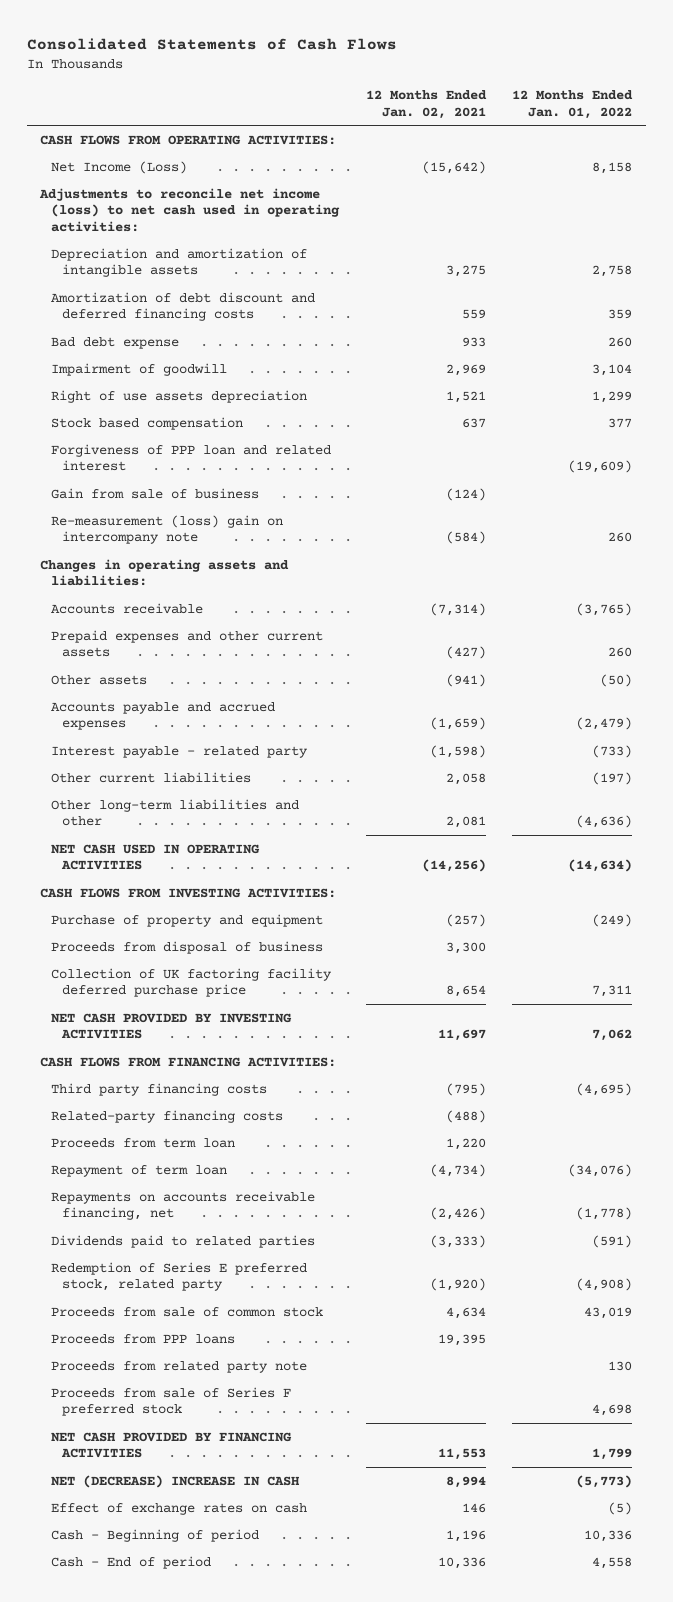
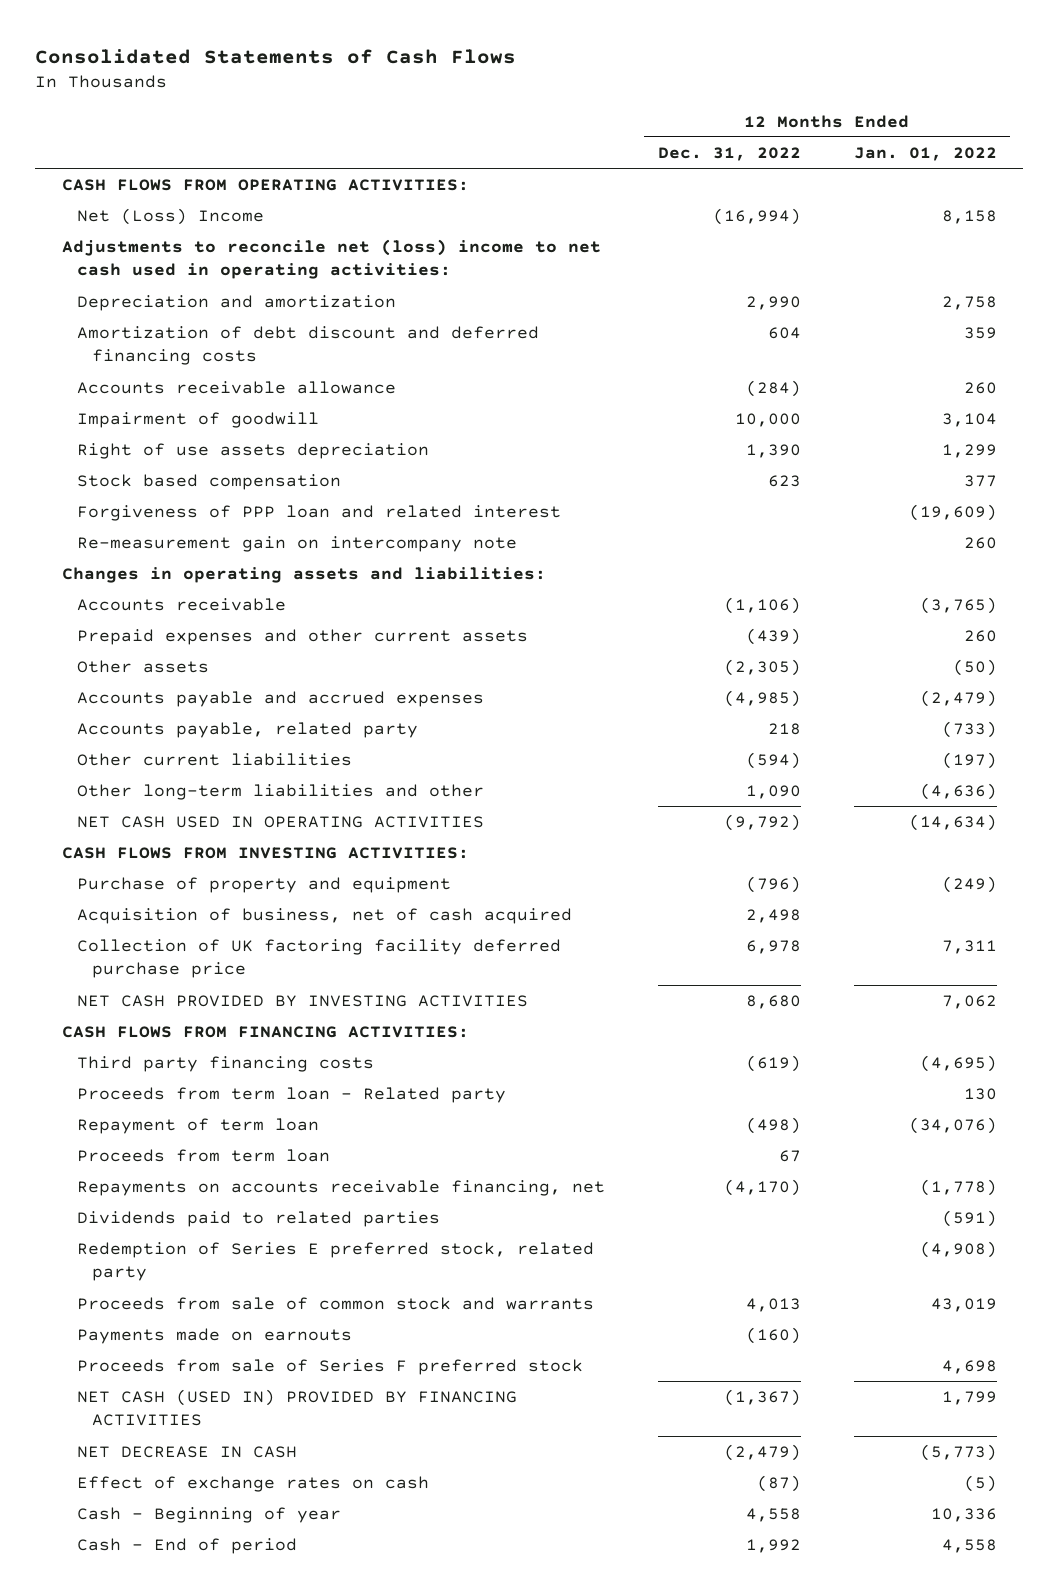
- | 12 Months Ended Jan. 02, 2021 | 12 Months Ended Jan. 01, 2022
+ | 12 Months Ended Dec. 31, 2022 | 12 Months Ended Jan. 01, 2022
- Net Income (Loss) | (15,642) | 8,158
- Adjustments to reconcile net income (loss) to net cash used in operating activities:
- Depreciation and amortization of intangible assets | 3,275 | 2,758
+ Net (Loss) Income | (16,994) | 8,158
+ Adjustments to reconcile net (loss) income to net cash used in operating activities:
+ Depreciation and amortization | 2,990 | 2,758
- Bad debt expense | 933 | 260
+ Accounts receivable allowance | (284) | 260
- Gain from sale of business | (124) |
- Re-measurement (loss) gain on intercompany note | (584) | 260
+ Re-measurement gain on intercompany note | | 260
- Interest payable - related party | (1,598) | (733)
+ Accounts payable, related party | 218 | (733)
- Proceeds from disposal of business | 3,300 |
+ Acquisition of business, net of cash acquired | 2,498 |
- Related-party financing costs | (488) |
+ Proceeds from term loan - Related party | | 130
moved down: Proceeds from term loan | 67 |
- Proceeds from sale of common stock | 4,634 | 43,019
- Proceeds from PPP loans | 19,395 |
- Proceeds from related party note | | 130
+ Proceeds from sale of common stock and warrants | 4,013 | 43,019
+ Payments made on earnouts | (160) |
- NET CASH PROVIDED BY FINANCING ACTIVITIES | 11,553 | 1,799
- NET (DECREASE) INCREASE IN CASH | 8,994 | (5,773)
+ NET CASH (USED IN) PROVIDED BY FINANCING ACTIVITIES | (1,367) | 1,799
+ NET DECREASE IN CASH | (2,479) | (5,773)
- Cash - Beginning of period | 1,196 | 10,336
+ Cash - Beginning of year | 4,558 | 10,336

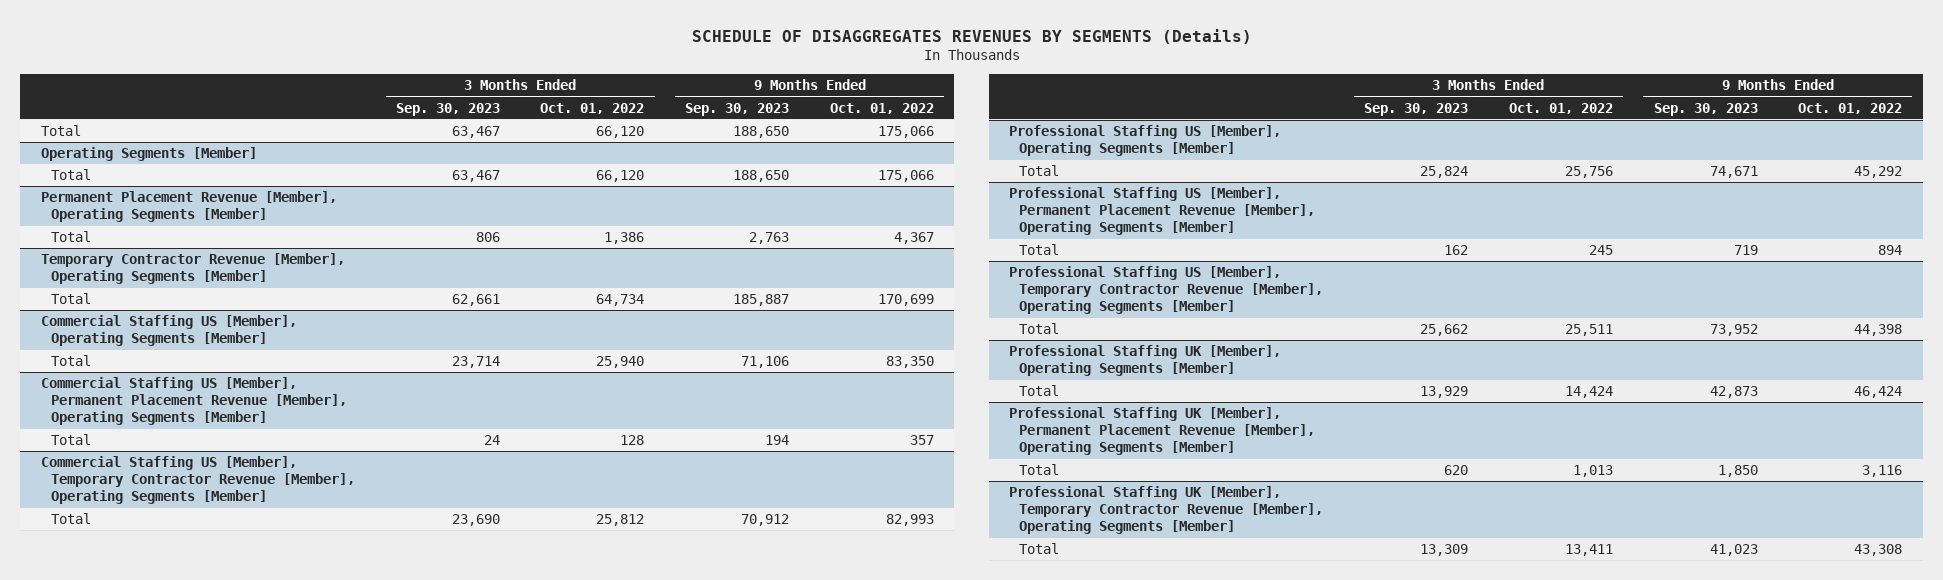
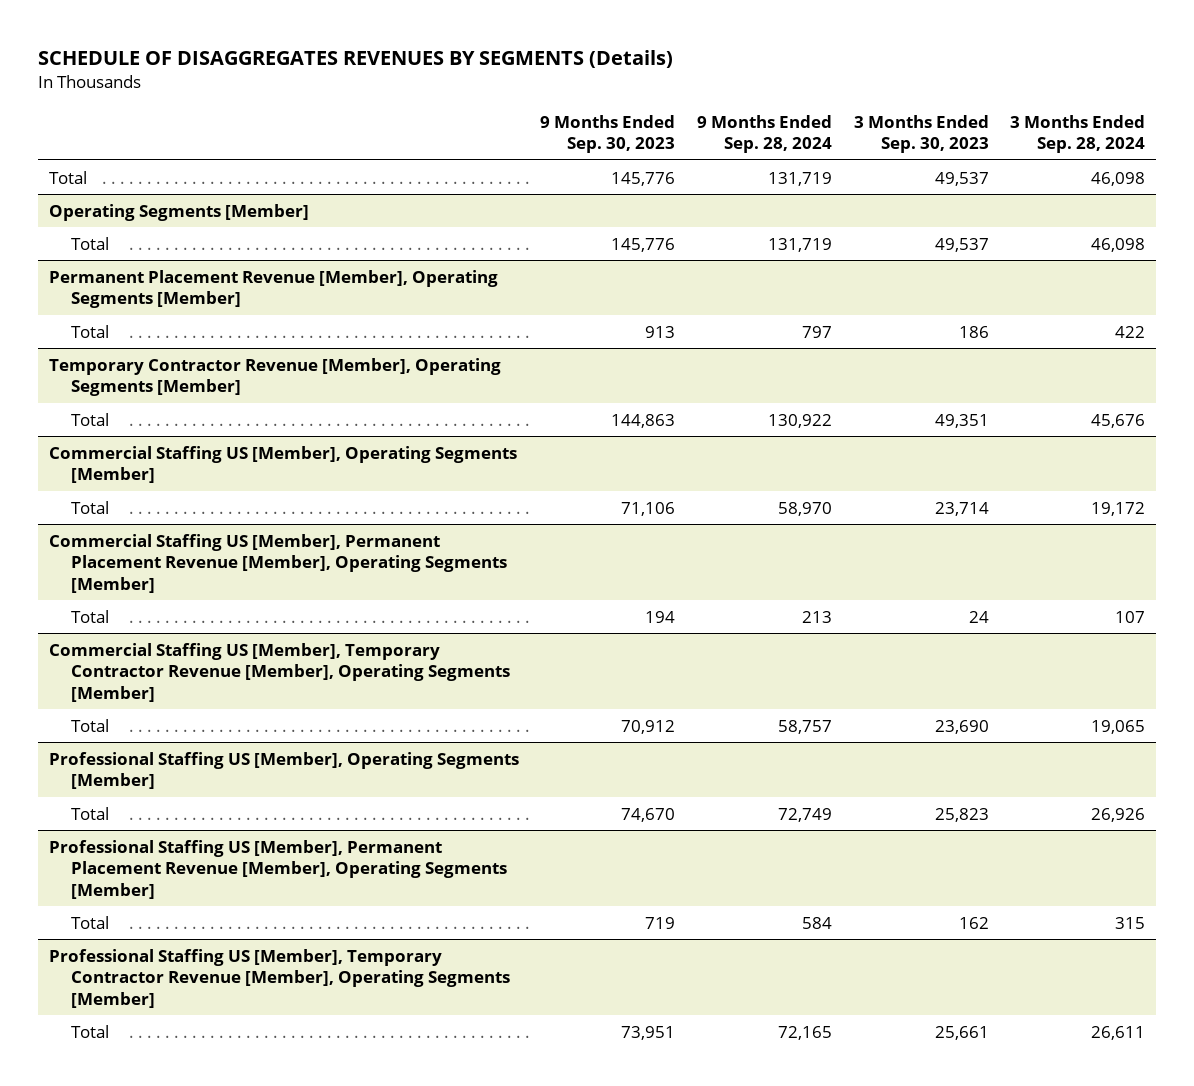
- | 3 Months Ended Sep. 30, 2023 | 3 Months Ended Oct. 01, 2022 | 9 Months Ended Sep. 30, 2023 | 9 Months Ended Oct. 01, 2022
+ | 9 Months Ended Sep. 30, 2023 | 9 Months Ended Sep. 28, 2024 | 3 Months Ended Sep. 30, 2023 | 3 Months Ended Sep. 28, 2024
- Total | 63,467 | 66,120 | 188,650 | 175,066
+ Total | 145,776 | 131,719 | 49,537 | 46,098
@ Operating Segments [Member]
- Total | 63,467 | 66,120 | 188,650 | 175,066
+ Total | 145,776 | 131,719 | 49,537 | 46,098
@ Permanent Placement Revenue [Member], Operating Segments [Member]
- Total | 806 | 1,386 | 2,763 | 4,367
+ Total | 913 | 797 | 186 | 422
@ Temporary Contractor Revenue [Member], Operating Segments [Member]
- Total | 62,661 | 64,734 | 185,887 | 170,699
+ Total | 144,863 | 130,922 | 49,351 | 45,676
@ Professional Staffing US [Member], Operating Segments [Member]
- Total | 25,824 | 25,756 | 74,671 | 45,292
+ Total | 74,670 | 72,749 | 25,823 | 26,926
@ Professional Staffing US [Member], Temporary Contractor Revenue [Member], Operating Segments [Member]
- Total | 25,662 | 25,511 | 73,952 | 44,398
- Professional Staffing UK [Member], Operating Segments [Member]
- Total | 13,929 | 14,424 | 42,873 | 46,424
- Professional Staffing UK [Member], Permanent Placement Revenue [Member], Operating Segments [Member]
- Total | 620 | 1,013 | 1,850 | 3,116
- Professional Staffing UK [Member], Temporary Contractor Revenue [Member], Operating Segments [Member]
- Total | 13,309 | 13,411 | 41,023 | 43,308
@ Professional Staffing US [Member], Temporary Contractor Revenue [Member], Operating Segments [Member]
+ Total | 73,951 | 72,165 | 25,661 | 26,611

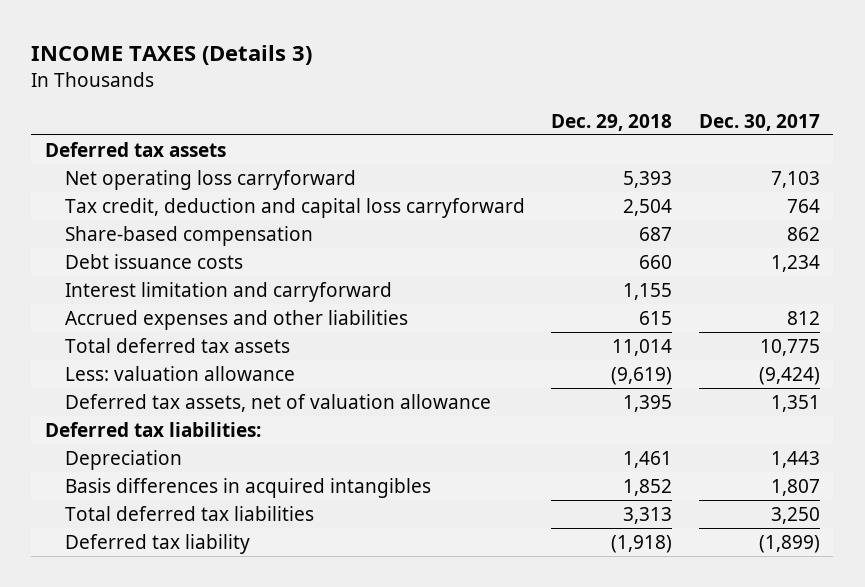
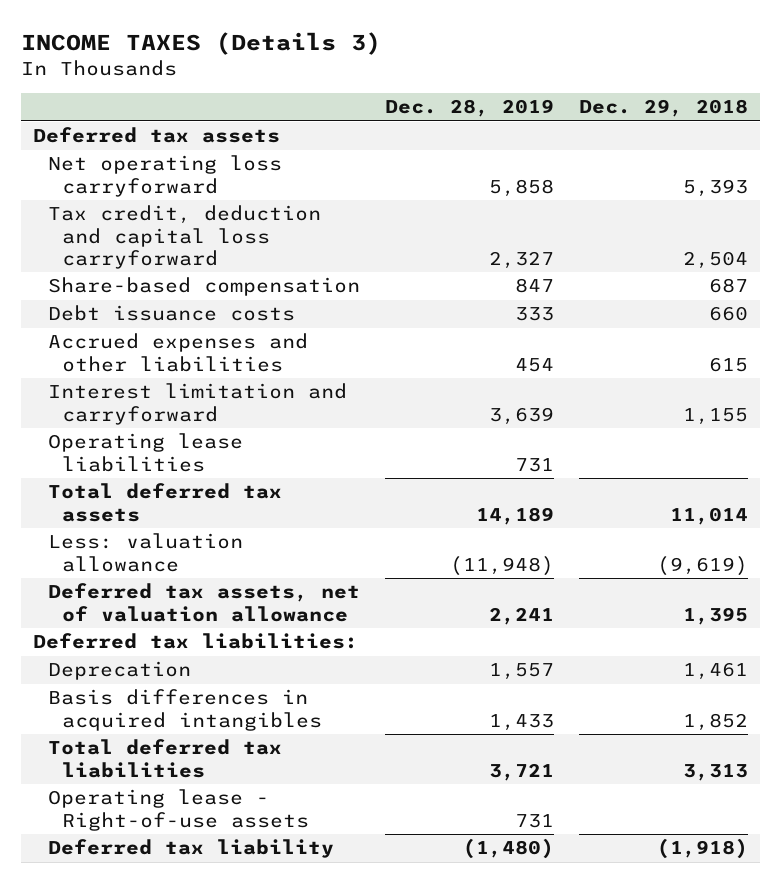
- | Dec. 29, 2018 | Dec. 30, 2017
+ | Dec. 28, 2019 | Dec. 29, 2018
moved down: Interest limitation and carryforward | 3,639 | 1,155
+ Operating lease liabilities | 731 |
- Depreciation | 1,461 | 1,443
+ Deprecation | 1,557 | 1,461
+ Operating lease - Right-of-use assets | 731 |

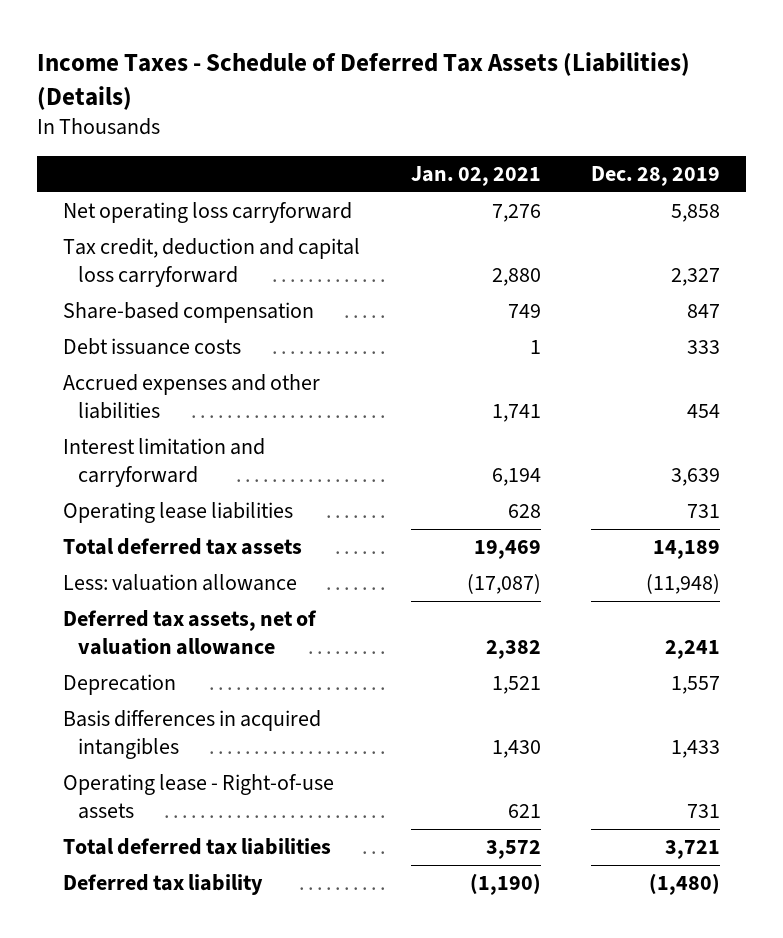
- INCOME TAXES (Details 3)
+ Income Taxes - Schedule of Deferred Tax Assets (Liabilities) (Details)
- | Dec. 28, 2019 | Dec. 29, 2018
+ | Jan. 02, 2021 | Dec. 28, 2019
- Deferred tax assets
- Deferred tax liabilities:
moved down: Total deferred tax liabilities | 3,572 | 3,721

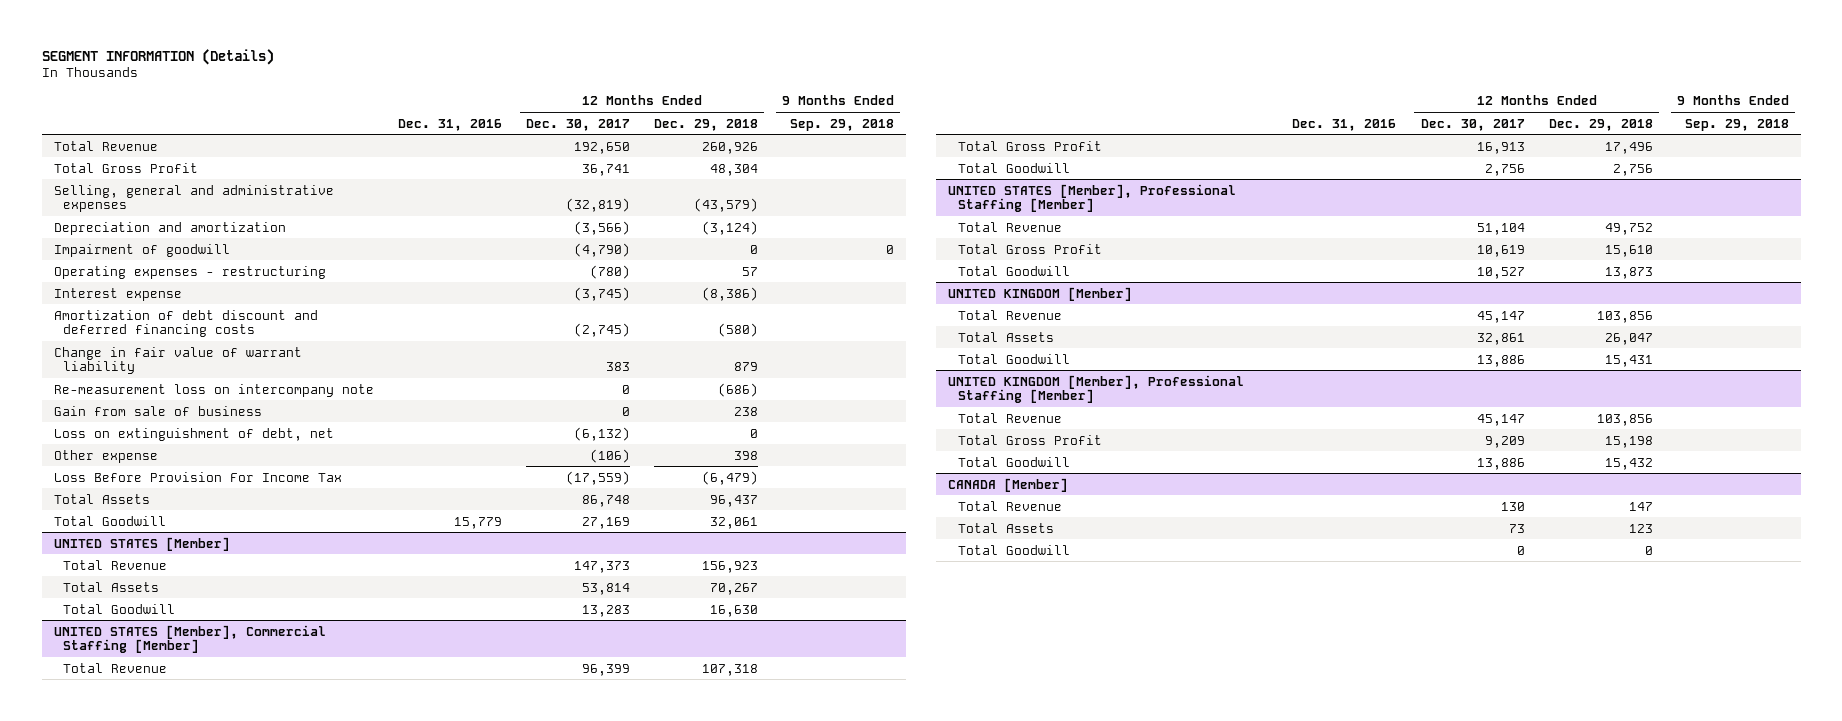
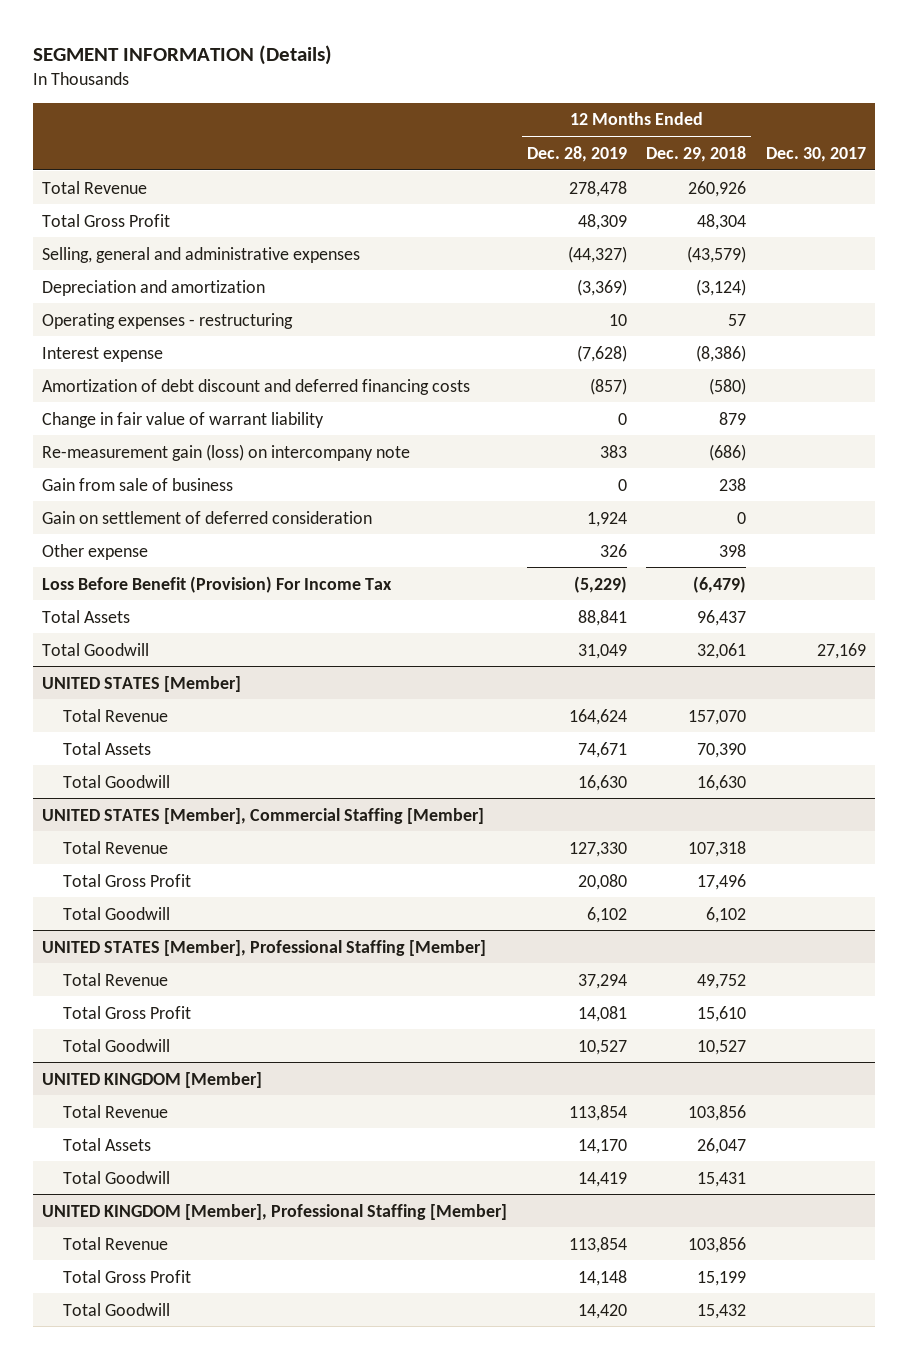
- | Dec. 31, 2016 | 12 Months Ended Dec. 30, 2017 | 12 Months Ended Dec. 29, 2018 | 9 Months Ended Sep. 29, 2018
+ | 12 Months Ended Dec. 28, 2019 | 12 Months Ended Dec. 29, 2018 | Dec. 30, 2017
- Impairment of goodwill | | (4,790) | 0 | 0
- Re-measurement loss on intercompany note | | 0 | (686) |
+ Re-measurement gain (loss) on intercompany note | 383 | (686) |
- Loss on extinguishment of debt, net | | (6,132) | 0 |
+ Gain on settlement of deferred consideration | 1,924 | 0 |
- Loss Before Provision For Income Tax | | (17,559) | (6,479) |
+ Loss Before Benefit (Provision) For Income Tax | (5,229) | (6,479) |
@ UNITED STATES [Member]
- Total Revenue | | 147,373 | 156,923 |
- Total Assets | | 53,814 | 70,267 |
+ Total Revenue | 164,624 | 157,070 |
+ Total Assets | 74,671 | 70,390 |
@ UNITED STATES [Member], Commercial Staffing [Member]
- Total Goodwill | | 2,756 | 2,756 |
+ Total Goodwill | 6,102 | 6,102 |
@ UNITED STATES [Member], Professional Staffing [Member]
- Total Goodwill | | 10,527 | 13,873 |
+ Total Goodwill | 10,527 | 10,527 |
@ UNITED KINGDOM [Member], Professional Staffing [Member]
- Total Gross Profit | | 9,209 | 15,198 |
+ Total Gross Profit | 14,148 | 15,199 |
- CANADA [Member]
- Total Revenue | | 130 | 147 |
- Total Assets | | 73 | 123 |
- Total Goodwill | | 0 | 0 |

